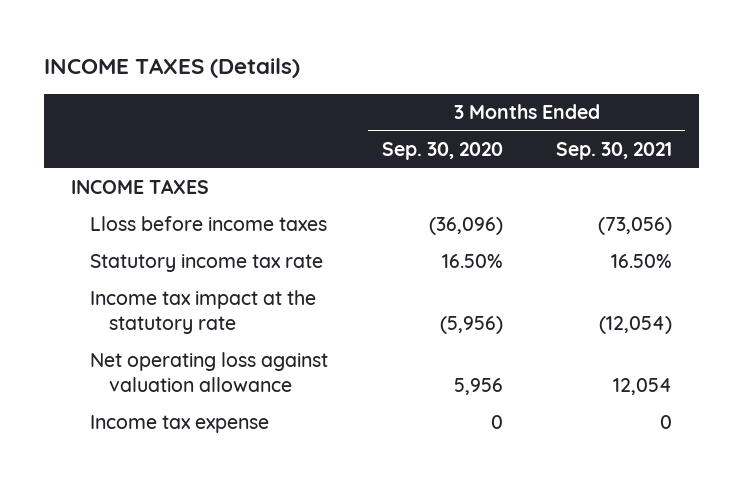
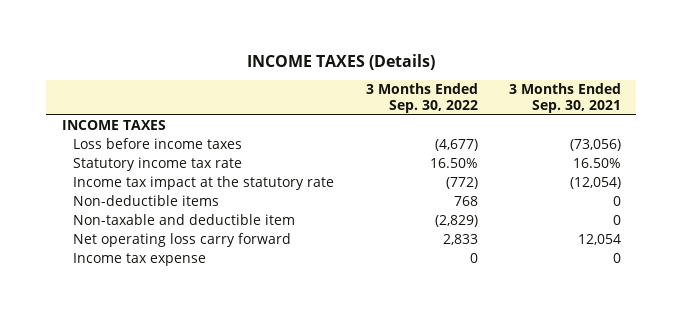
- | 3 Months Ended Sep. 30, 2020 | 3 Months Ended Sep. 30, 2021
+ | 3 Months Ended Sep. 30, 2022 | 3 Months Ended Sep. 30, 2021
- Lloss before income taxes | (36,096) | (73,056)
+ Loss before income taxes | (4,677) | (73,056)
- Net operating loss against valuation allowance | 5,956 | 12,054
+ Non-deductible items | 768 | 0
+ Non-taxable and deductible item | (2,829) | 0
+ Net operating loss carry forward | 2,833 | 12,054

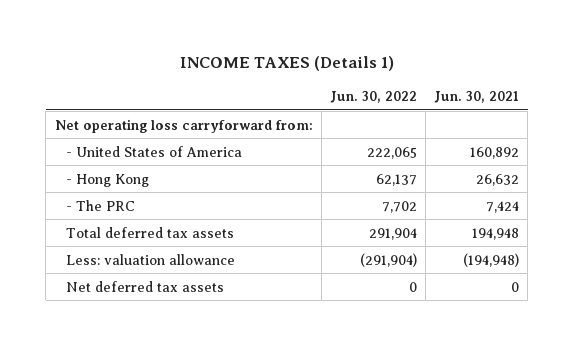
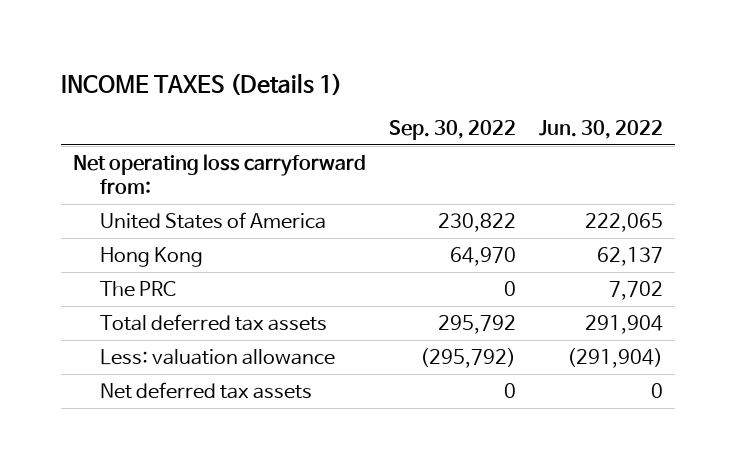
- | Jun. 30, 2022 | Jun. 30, 2021
+ | Sep. 30, 2022 | Jun. 30, 2022
- - United States of America | 222,065 | 160,892
- - Hong Kong | 62,137 | 26,632
- - The PRC | 7,702 | 7,424
+ United States of America | 230,822 | 222,065
+ Hong Kong | 64,970 | 62,137
+ The PRC | 0 | 7,702

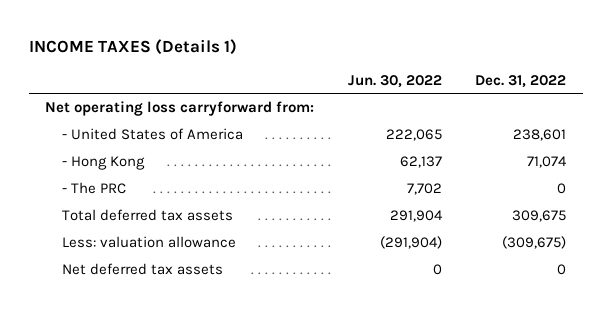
- | Sep. 30, 2022 | Jun. 30, 2022
+ | Jun. 30, 2022 | Dec. 31, 2022
- United States of America | 230,822 | 222,065
- Hong Kong | 64,970 | 62,137
- The PRC | 0 | 7,702
+ - United States of America | 222,065 | 238,601
+ - Hong Kong | 62,137 | 71,074
+ - The PRC | 7,702 | 0

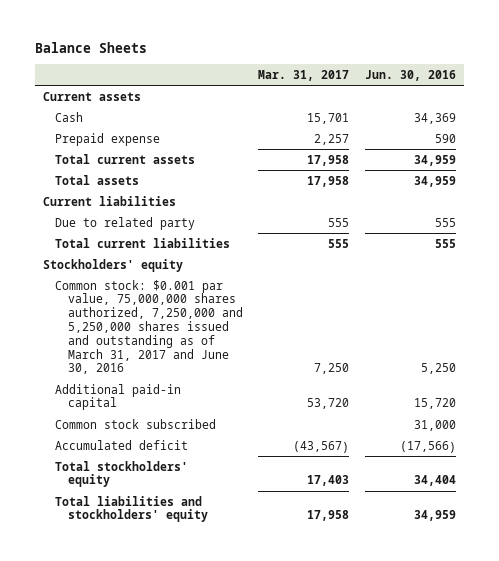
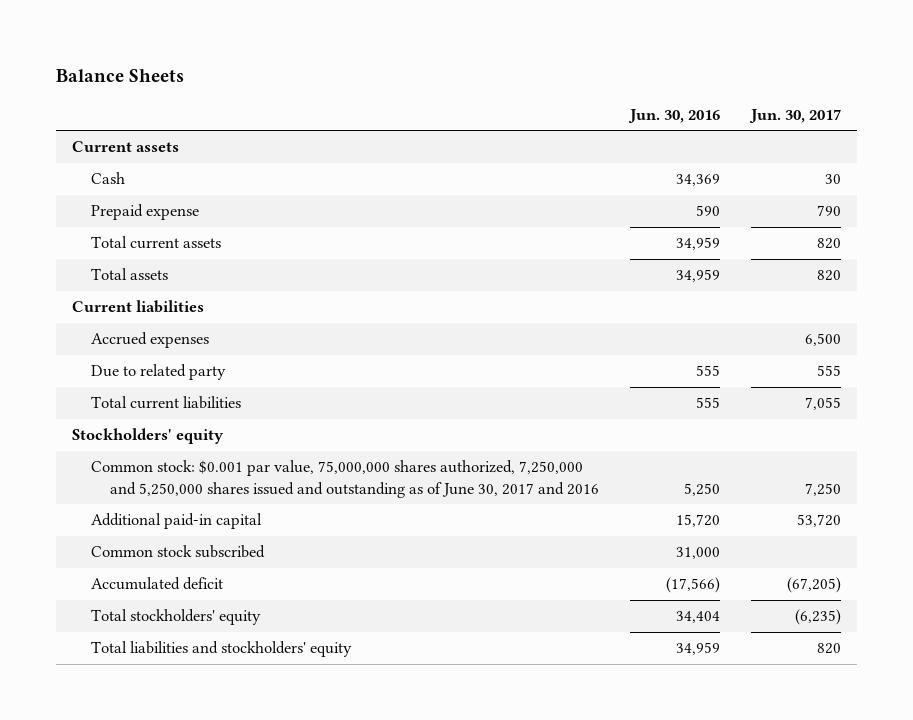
- | Mar. 31, 2017 | Jun. 30, 2016
+ | Jun. 30, 2016 | Jun. 30, 2017
+ Accrued expenses | | 6,500
- Common stock: $0.001 par value, 75,000,000 shares authorized, 7,250,000 and 5,250,000 shares issued and outstanding as of March 31, 2017 and June 30, 2016 | 7,250 | 5,250
+ Common stock: $0.001 par value, 75,000,000 shares authorized, 7,250,000 and 5,250,000 shares issued and outstanding as of June 30, 2017 and 2016 | 5,250 | 7,250

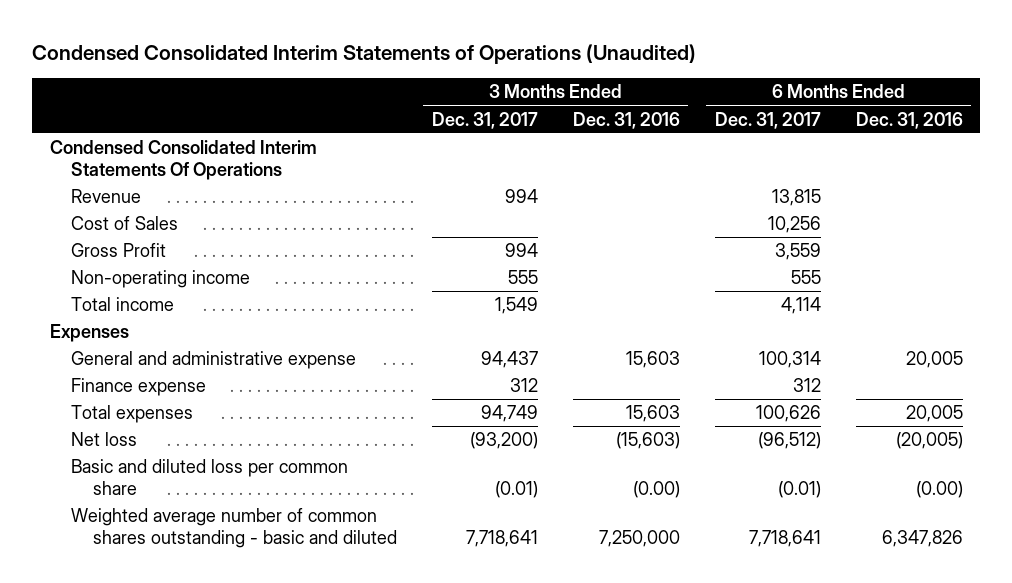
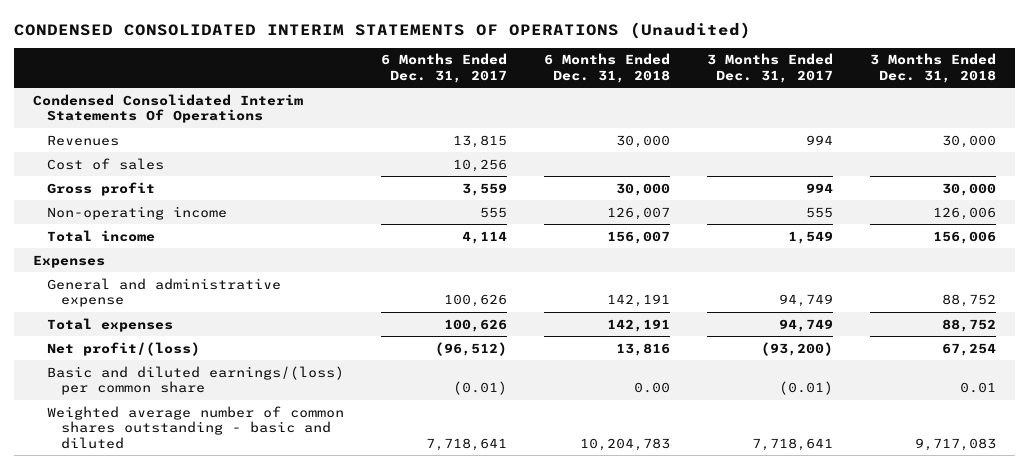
- Condensed Consolidated Interim Statements of Operations (Unaudited)
+ CONDENSED CONSOLIDATED INTERIM STATEMENTS OF OPERATIONS (Unaudited)
- | 3 Months Ended Dec. 31, 2017 | 3 Months Ended Dec. 31, 2016 | 6 Months Ended Dec. 31, 2017 | 6 Months Ended Dec. 31, 2016
+ | 6 Months Ended Dec. 31, 2017 | 6 Months Ended Dec. 31, 2018 | 3 Months Ended Dec. 31, 2017 | 3 Months Ended Dec. 31, 2018
- Revenue | 994 | | 13,815 |
- Cost of Sales | | | 10,256 |
- Gross Profit | 994 | | 3,559 |
+ Revenues | 13,815 | 30,000 | 994 | 30,000
+ Cost of sales | 10,256 | | |
+ Gross profit | 3,559 | 30,000 | 994 | 30,000
- General and administrative expense | 94,437 | 15,603 | 100,314 | 20,005
- Finance expense | 312 | | 312 |
+ General and administrative expense | 100,626 | 142,191 | 94,749 | 88,752
- Net loss | (93,200) | (15,603) | (96,512) | (20,005)
- Basic and diluted loss per common share | (0.01) | (0.00) | (0.01) | (0.00)
+ Net profit/(loss) | (96,512) | 13,816 | (93,200) | 67,254
+ Basic and diluted earnings/(loss) per common share | (0.01) | 0.00 | (0.01) | 0.01

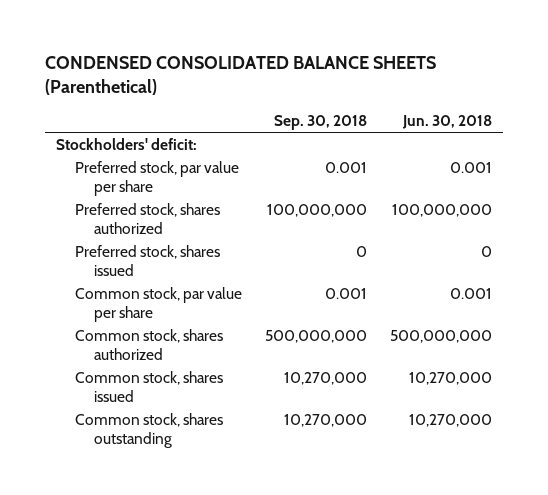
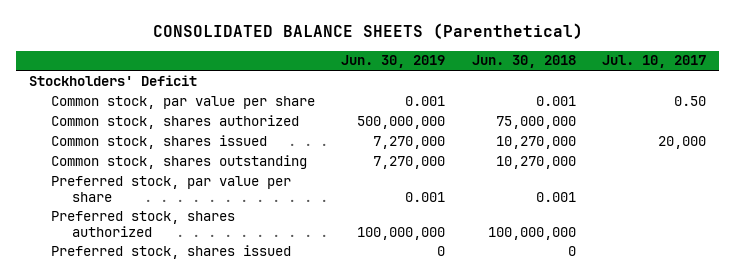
- CONDENSED CONSOLIDATED BALANCE SHEETS (Parenthetical)
+ CONSOLIDATED BALANCE SHEETS (Parenthetical)
- | Sep. 30, 2018 | Jun. 30, 2018
+ | Jun. 30, 2019 | Jun. 30, 2018 | Jul. 10, 2017
- Stockholders' deficit:
+ Stockholders' Deficit
- Common stock, shares authorized | 500,000,000 | 500,000,000
+ Common stock, shares authorized | 500,000,000 | 75,000,000 |
moved down: Preferred stock, par value per share | 0.001 | 0.001 |
moved down: Preferred stock, shares authorized | 100,000,000 | 100,000,000 |
moved down: Preferred stock, shares issued | 0 | 0 |

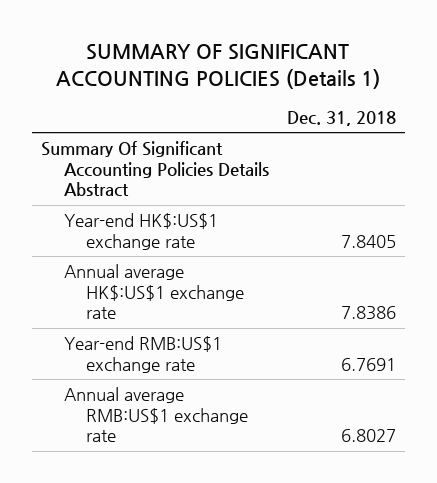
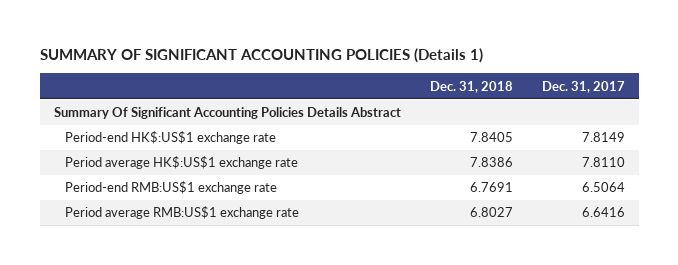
- | Dec. 31, 2018
+ | Dec. 31, 2018 | Dec. 31, 2017
- Year-end HK$:US$1 exchange rate | 7.8405
- Annual average HK$:US$1 exchange rate | 7.8386
- Year-end RMB:US$1 exchange rate | 6.7691
- Annual average RMB:US$1 exchange rate | 6.8027
+ Period-end HK$:US$1 exchange rate | 7.8405 | 7.8149
+ Period average HK$:US$1 exchange rate | 7.8386 | 7.8110
+ Period-end RMB:US$1 exchange rate | 6.7691 | 6.5064
+ Period average RMB:US$1 exchange rate | 6.8027 | 6.6416

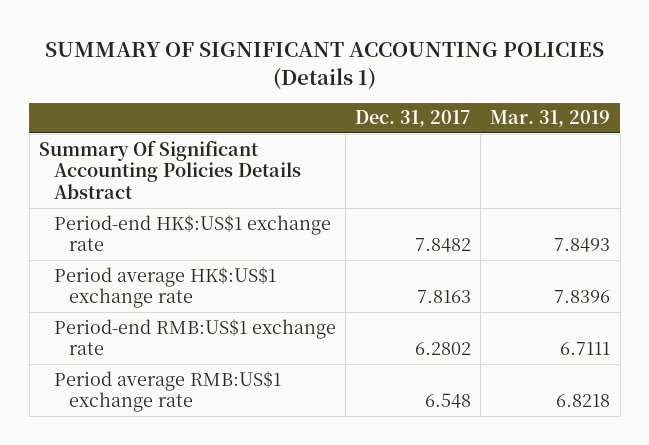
- | Dec. 31, 2018 | Dec. 31, 2017
+ | Dec. 31, 2017 | Mar. 31, 2019
- Period-end HK$:US$1 exchange rate | 7.8405 | 7.8149
- Period average HK$:US$1 exchange rate | 7.8386 | 7.8110
- Period-end RMB:US$1 exchange rate | 6.7691 | 6.5064
- Period average RMB:US$1 exchange rate | 6.8027 | 6.6416
+ Period-end HK$:US$1 exchange rate | 7.8482 | 7.8493
+ Period average HK$:US$1 exchange rate | 7.8163 | 7.8396
+ Period-end RMB:US$1 exchange rate | 6.2802 | 6.7111
+ Period average RMB:US$1 exchange rate | 6.548 | 6.8218

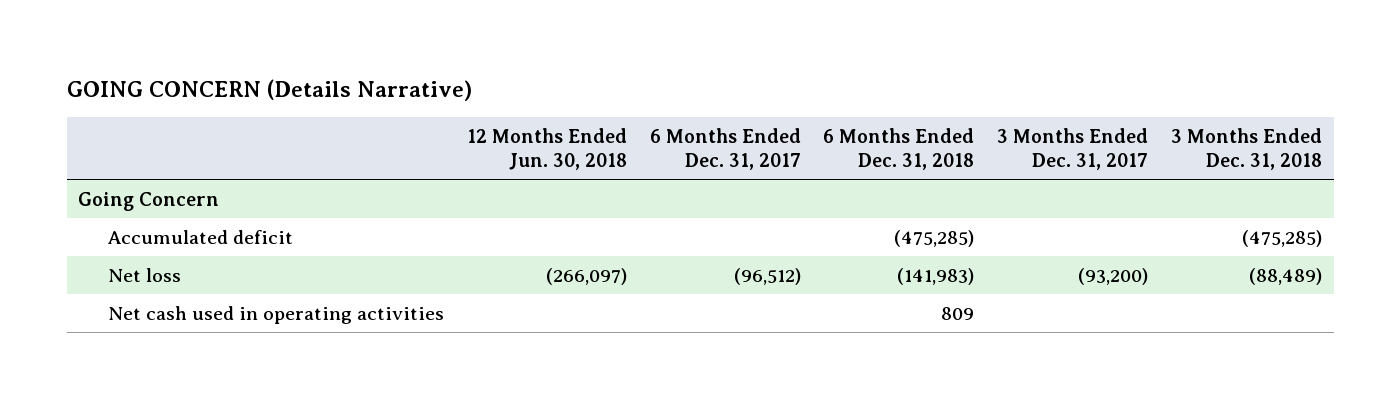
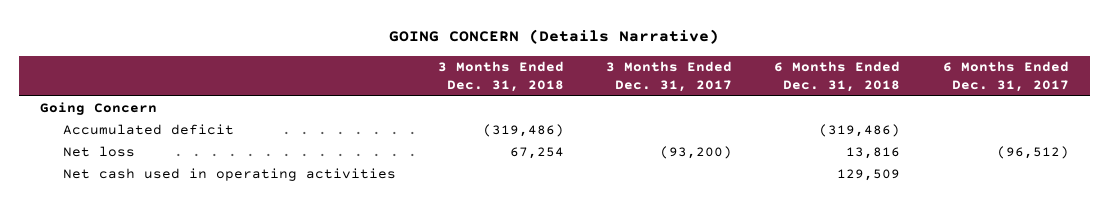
- | 12 Months Ended Jun. 30, 2018 | 6 Months Ended Dec. 31, 2017 | 6 Months Ended Dec. 31, 2018 | 3 Months Ended Dec. 31, 2017 | 3 Months Ended Dec. 31, 2018
+ | 3 Months Ended Dec. 31, 2018 | 3 Months Ended Dec. 31, 2017 | 6 Months Ended Dec. 31, 2018 | 6 Months Ended Dec. 31, 2017
- Accumulated deficit | | | (475,285) | | (475,285)
- Net loss | (266,097) | (96,512) | (141,983) | (93,200) | (88,489)
- Net cash used in operating activities | | | 809 | |
+ Accumulated deficit | (319,486) | | (319,486) |
+ Net loss | 67,254 | (93,200) | 13,816 | (96,512)
+ Net cash used in operating activities | | | 129,509 |

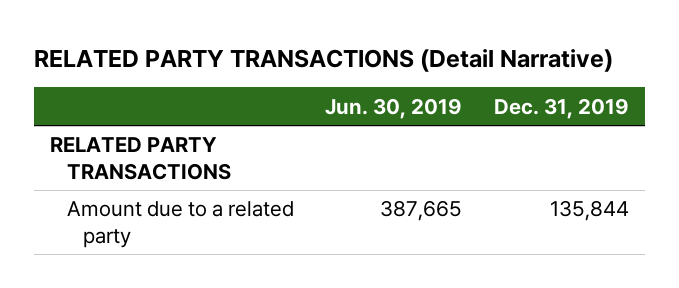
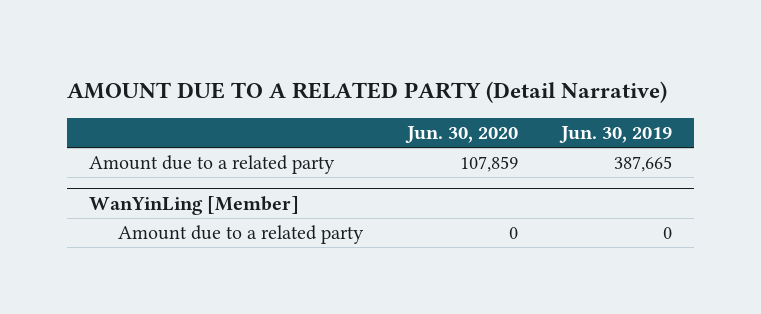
- RELATED PARTY TRANSACTIONS (Detail Narrative)
+ AMOUNT DUE TO A RELATED PARTY (Detail Narrative)
- | Jun. 30, 2019 | Dec. 31, 2019
+ | Jun. 30, 2020 | Jun. 30, 2019
- RELATED PARTY TRANSACTIONS
+ WanYinLing [Member]
+ Amount due to a related party | 0 | 0

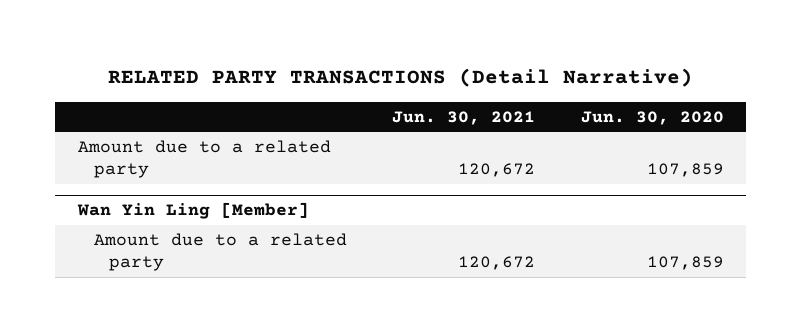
- AMOUNT DUE TO A RELATED PARTY (Detail Narrative)
+ RELATED PARTY TRANSACTIONS (Detail Narrative)
- | Jun. 30, 2020 | Jun. 30, 2019
+ | Jun. 30, 2021 | Jun. 30, 2020
- WanYinLing [Member]
- Amount due to a related party | 0 | 0
+ Wan Yin Ling [Member]
+ Amount due to a related party | 120,672 | 107,859

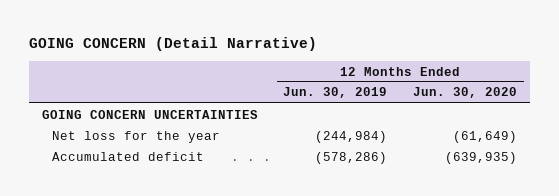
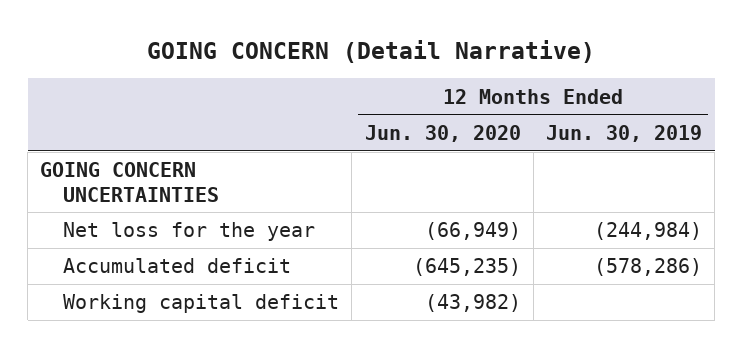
- | 12 Months Ended Jun. 30, 2019 | 12 Months Ended Jun. 30, 2020
+ | 12 Months Ended Jun. 30, 2020 | 12 Months Ended Jun. 30, 2019
- Net loss for the year | (244,984) | (61,649)
- Accumulated deficit | (578,286) | (639,935)
+ Net loss for the year | (66,949) | (244,984)
+ Accumulated deficit | (645,235) | (578,286)
+ Working capital deficit | (43,982) |

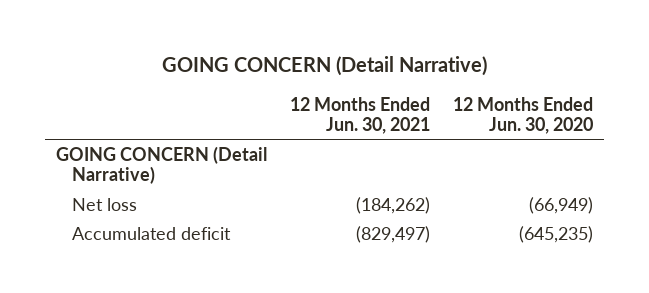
- | 12 Months Ended Jun. 30, 2020 | 12 Months Ended Jun. 30, 2019
+ | 12 Months Ended Jun. 30, 2021 | 12 Months Ended Jun. 30, 2020
- GOING CONCERN UNCERTAINTIES
- Net loss for the year | (66,949) | (244,984)
+ GOING CONCERN (Detail Narrative)
+ Net loss | (184,262) | (66,949)
- Working capital deficit | (43,982) |

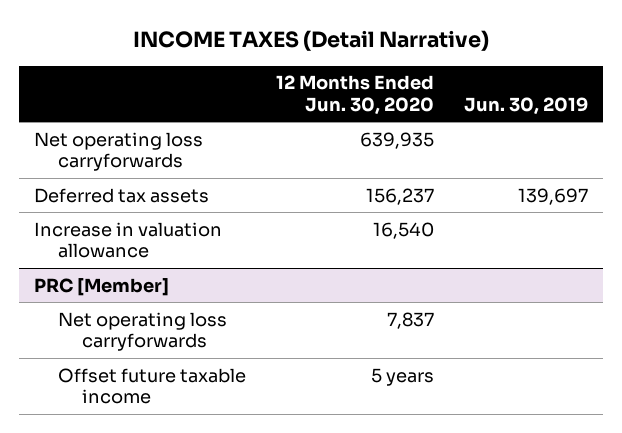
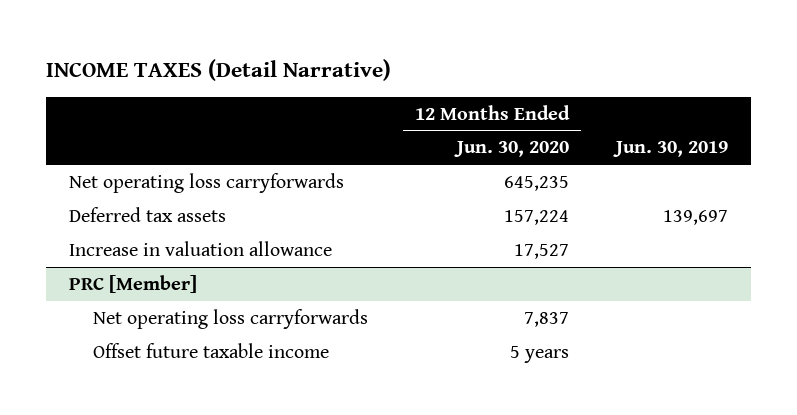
- Net operating loss carryforwards | 639,935 |
- Deferred tax assets | 156,237 | 139,697
- Increase in valuation allowance | 16,540 |
+ Net operating loss carryforwards | 645,235 |
+ Deferred tax assets | 157,224 | 139,697
+ Increase in valuation allowance | 17,527 |

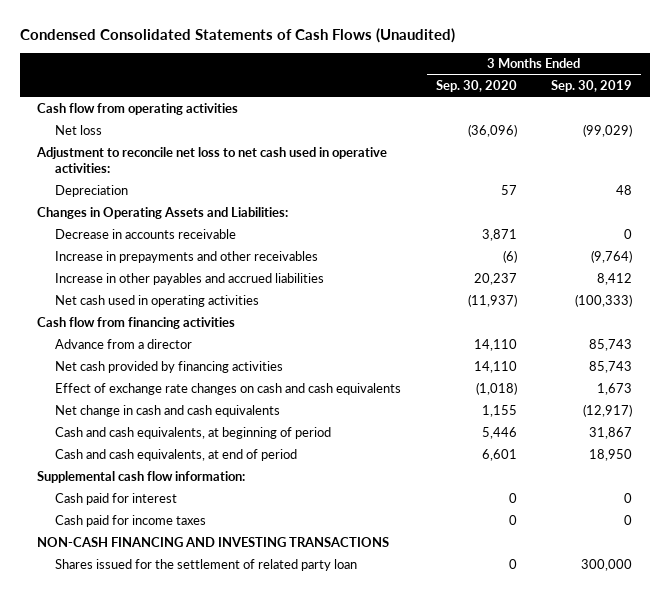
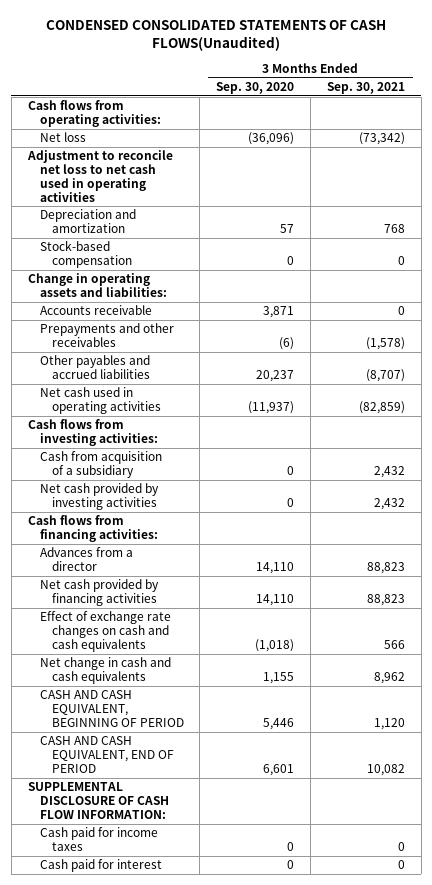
- Condensed Consolidated Statements of Cash Flows (Unaudited)
+ CONDENSED CONSOLIDATED STATEMENTS OF CASH FLOWS(Unaudited)
- | 3 Months Ended Sep. 30, 2020 | 3 Months Ended Sep. 30, 2019
+ | 3 Months Ended Sep. 30, 2020 | 3 Months Ended Sep. 30, 2021
- Cash flow from operating activities
+ Cash flows from operating activities:
- Adjustment to reconcile net loss to net cash used in operative activities:
- Depreciation | 57 | 48
- Changes in Operating Assets and Liabilities:
- Decrease in accounts receivable | 3,871 | 0
- Increase in prepayments and other receivables | (6) | (9,764)
- Increase in other payables and accrued liabilities | 20,237 | 8,412
+ Adjustment to reconcile net loss to net cash used in operating activities
+ Depreciation and amortization | 57 | 768
+ Stock-based compensation | 0 | 0
+ Change in operating assets and liabilities:
+ Accounts receivable | 3,871 | 0
+ Prepayments and other receivables | (6) | (1,578)
+ Other payables and accrued liabilities | 20,237 | (8,707)
- Cash flow from financing activities
- Advance from a director | 14,110 | 85,743
+ Cash flows from investing activities:
+ Cash from acquisition of a subsidiary | 0 | 2,432
+ Net cash provided by investing activities | 0 | 2,432
+ Cash flows from financing activities:
+ Advances from a director | 14,110 | 88,823
- Cash and cash equivalents, at beginning of period | 5,446 | 31,867
- Cash and cash equivalents, at end of period | 6,601 | 18,950
- Supplemental cash flow information:
+ CASH AND CASH EQUIVALENT, BEGINNING OF PERIOD | 5,446 | 1,120
+ CASH AND CASH EQUIVALENT, END OF PERIOD | 6,601 | 10,082
+ SUPPLEMENTAL DISCLOSURE OF CASH FLOW INFORMATION:
- NON-CASH FINANCING AND INVESTING TRANSACTIONS
- Shares issued for the settlement of related party loan | 0 | 300,000
moved down: Cash paid for interest | 0 | 0

